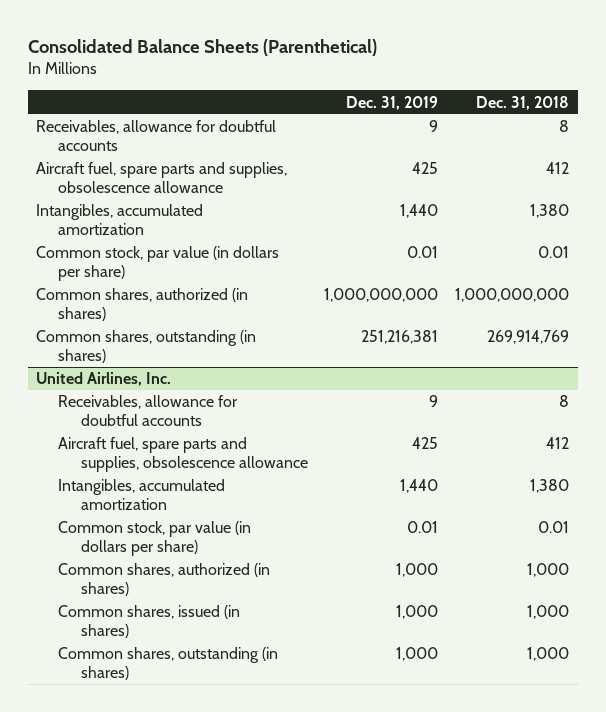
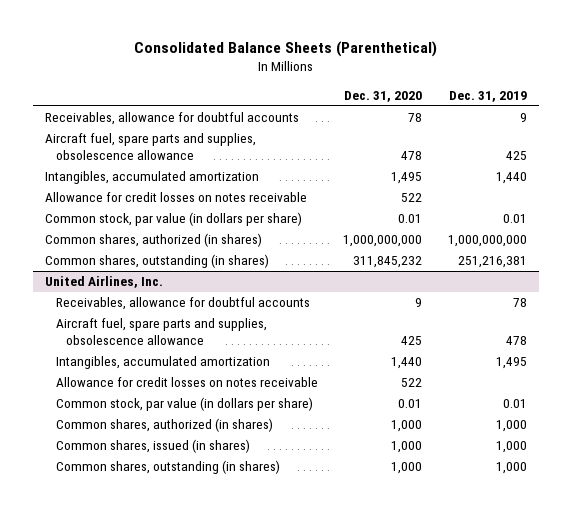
- | Dec. 31, 2019 | Dec. 31, 2018
+ | Dec. 31, 2020 | Dec. 31, 2019
+ Allowance for credit losses on notes receivable | 522 |
@ United Airlines, Inc.
- Receivables, allowance for doubtful accounts | 9 | 8
- Aircraft fuel, spare parts and supplies, obsolescence allowance | 425 | 412
- Intangibles, accumulated amortization | 1,440 | 1,380
+ Receivables, allowance for doubtful accounts | 9 | 78
+ Aircraft fuel, spare parts and supplies, obsolescence allowance | 425 | 478
+ Intangibles, accumulated amortization | 1,440 | 1,495
+ Allowance for credit losses on notes receivable | 522 |

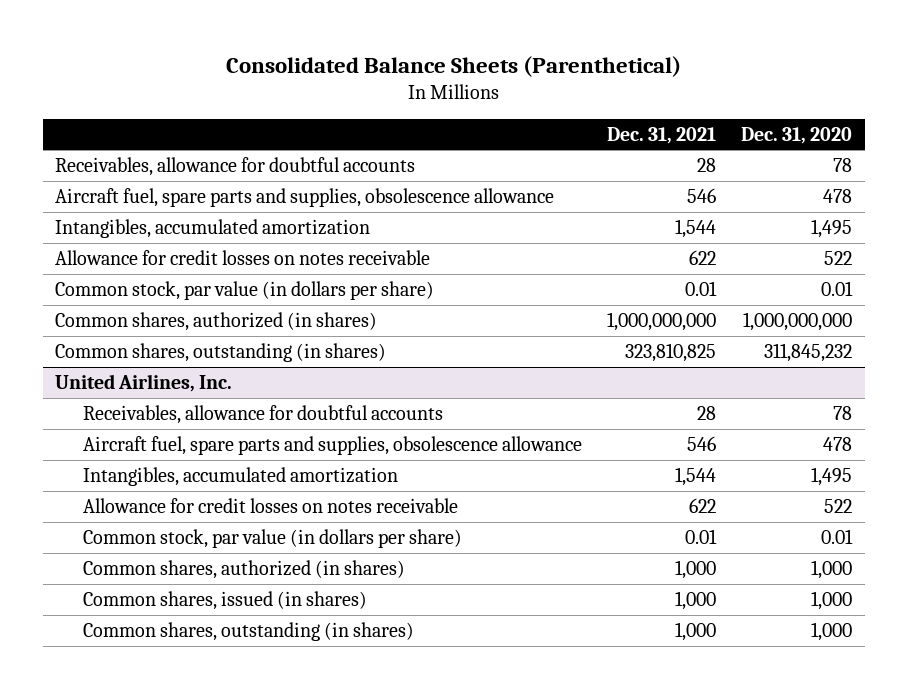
- | Dec. 31, 2020 | Dec. 31, 2019
+ | Dec. 31, 2021 | Dec. 31, 2020
@ United Airlines, Inc.
- Receivables, allowance for doubtful accounts | 9 | 78
- Aircraft fuel, spare parts and supplies, obsolescence allowance | 425 | 478
- Intangibles, accumulated amortization | 1,440 | 1,495
+ Receivables, allowance for doubtful accounts | 28 | 78
+ Aircraft fuel, spare parts and supplies, obsolescence allowance | 546 | 478
+ Intangibles, accumulated amortization | 1,544 | 1,495

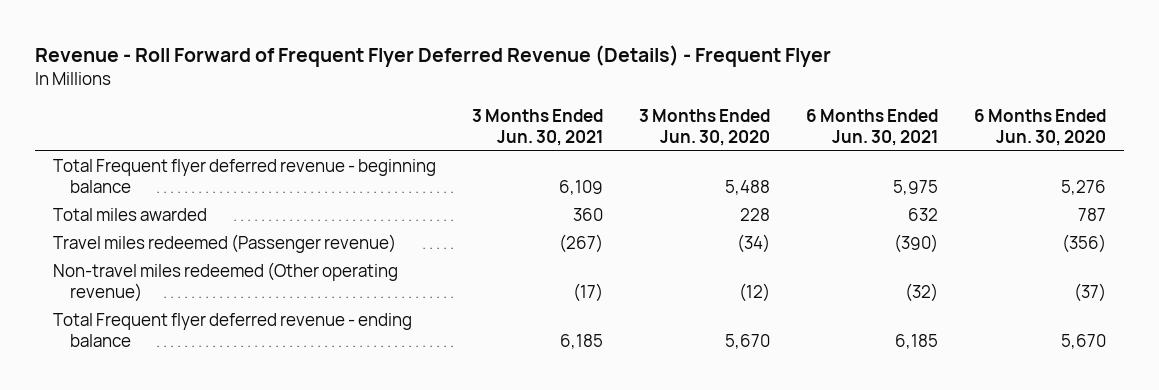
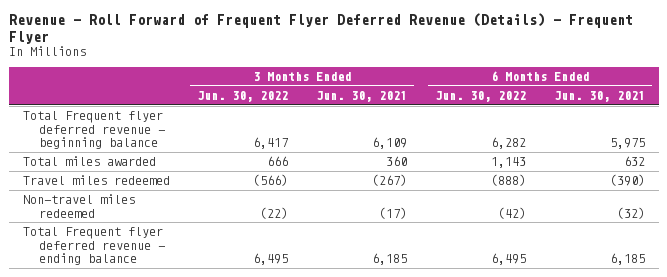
- | 3 Months Ended Jun. 30, 2021 | 3 Months Ended Jun. 30, 2020 | 6 Months Ended Jun. 30, 2021 | 6 Months Ended Jun. 30, 2020
+ | 3 Months Ended Jun. 30, 2022 | 3 Months Ended Jun. 30, 2021 | 6 Months Ended Jun. 30, 2022 | 6 Months Ended Jun. 30, 2021
- Travel miles redeemed (Passenger revenue) | (267) | (34) | (390) | (356)
- Non-travel miles redeemed (Other operating revenue) | (17) | (12) | (32) | (37)
+ Travel miles redeemed | (566) | (267) | (888) | (390)
+ Non-travel miles redeemed | (22) | (17) | (42) | (32)

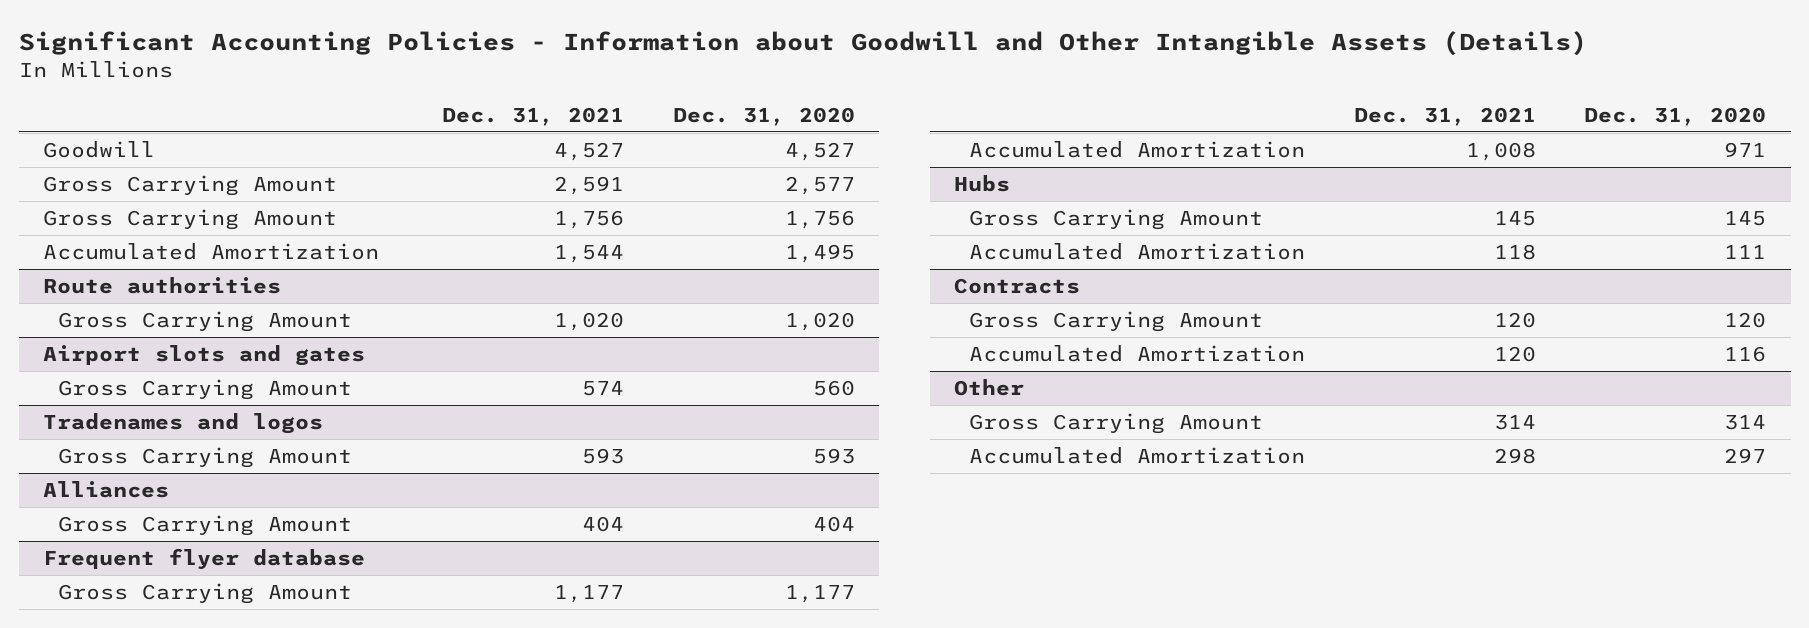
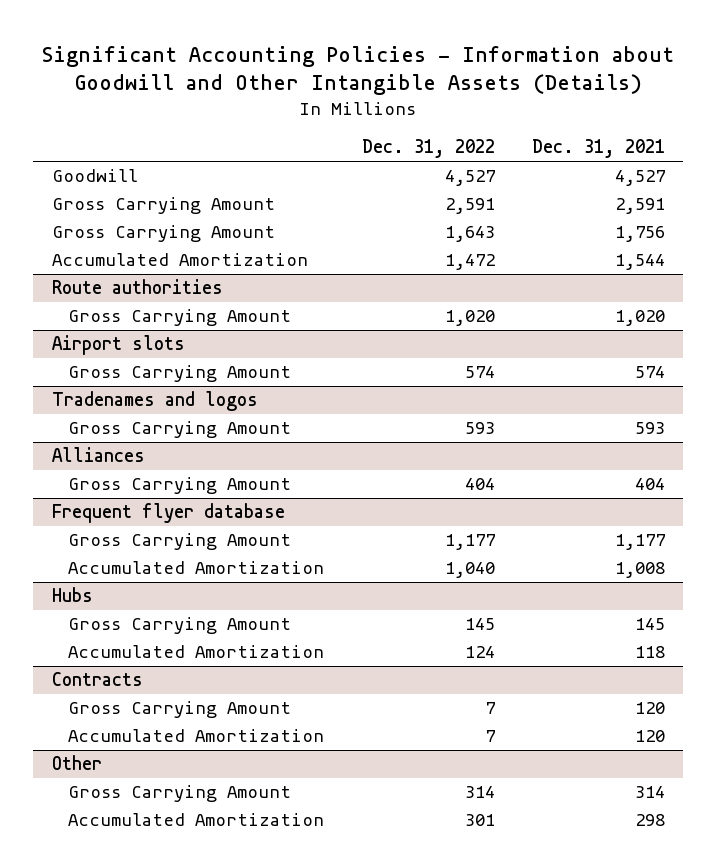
- | Dec. 31, 2021 | Dec. 31, 2020
+ | Dec. 31, 2022 | Dec. 31, 2021
- Airport slots and gates
+ Airport slots

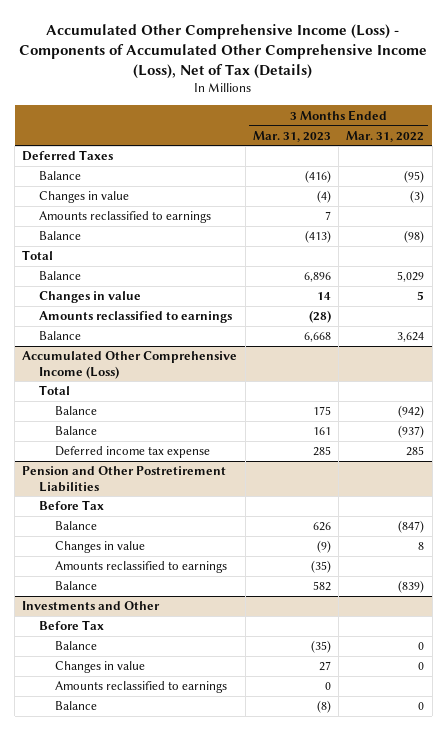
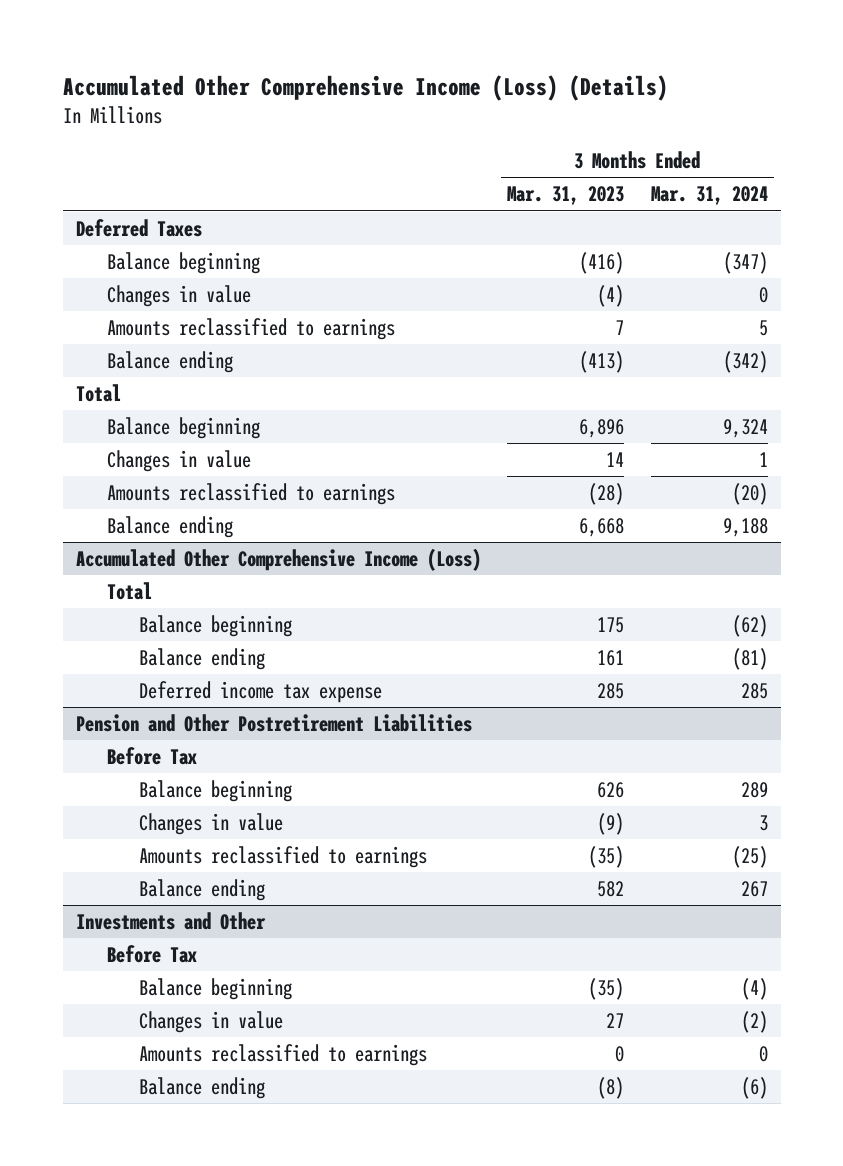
- Accumulated Other Comprehensive Income (Loss) - Components of Accumulated Other Comprehensive Income (Loss), Net of Tax (Details)
+ Accumulated Other Comprehensive Income (Loss) (Details)
- | 3 Months Ended Mar. 31, 2023 | 3 Months Ended Mar. 31, 2022
+ | 3 Months Ended Mar. 31, 2023 | 3 Months Ended Mar. 31, 2024
- Balance | (416) | (95)
+ Balance beginning | (416) | (347)
- Balance | (413) | (98)
+ Balance ending | (413) | (342)
- Balance | 6,896 | 5,029
+ Balance beginning | 6,896 | 9,324
- Balance | 6,668 | 3,624
+ Balance ending | 6,668 | 9,188
@ Accumulated Other Comprehensive Income (Loss)
- Balance | 175 | (942)
- Balance | 161 | (937)
+ Balance beginning | 175 | (62)
+ Balance ending | 161 | (81)
@ Pension and Other Postretirement Liabilities
- Balance | 626 | (847)
+ Balance beginning | 626 | 289
- Balance | 582 | (839)
+ Balance ending | 582 | 267
@ Investments and Other
- Balance | (35) | 0
+ Balance beginning | (35) | (4)
- Balance | (8) | 0
+ Balance ending | (8) | (6)

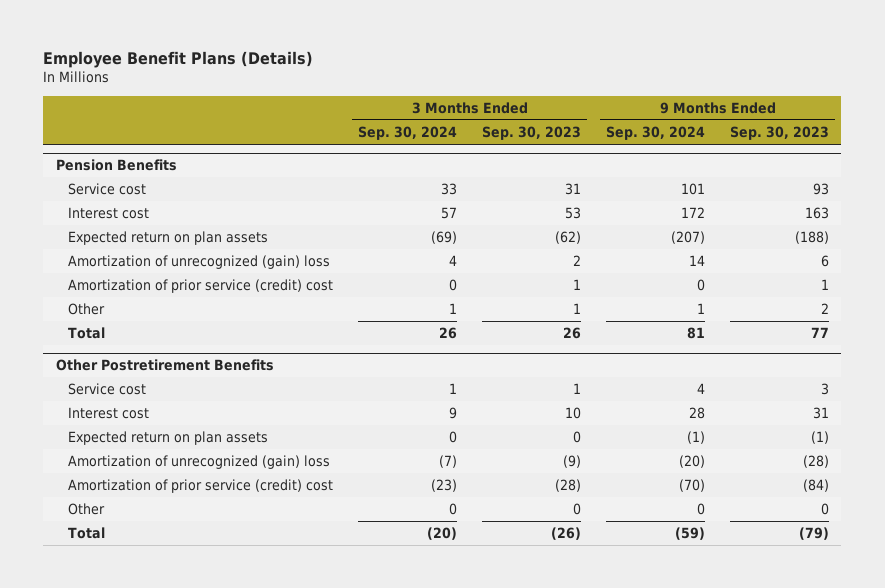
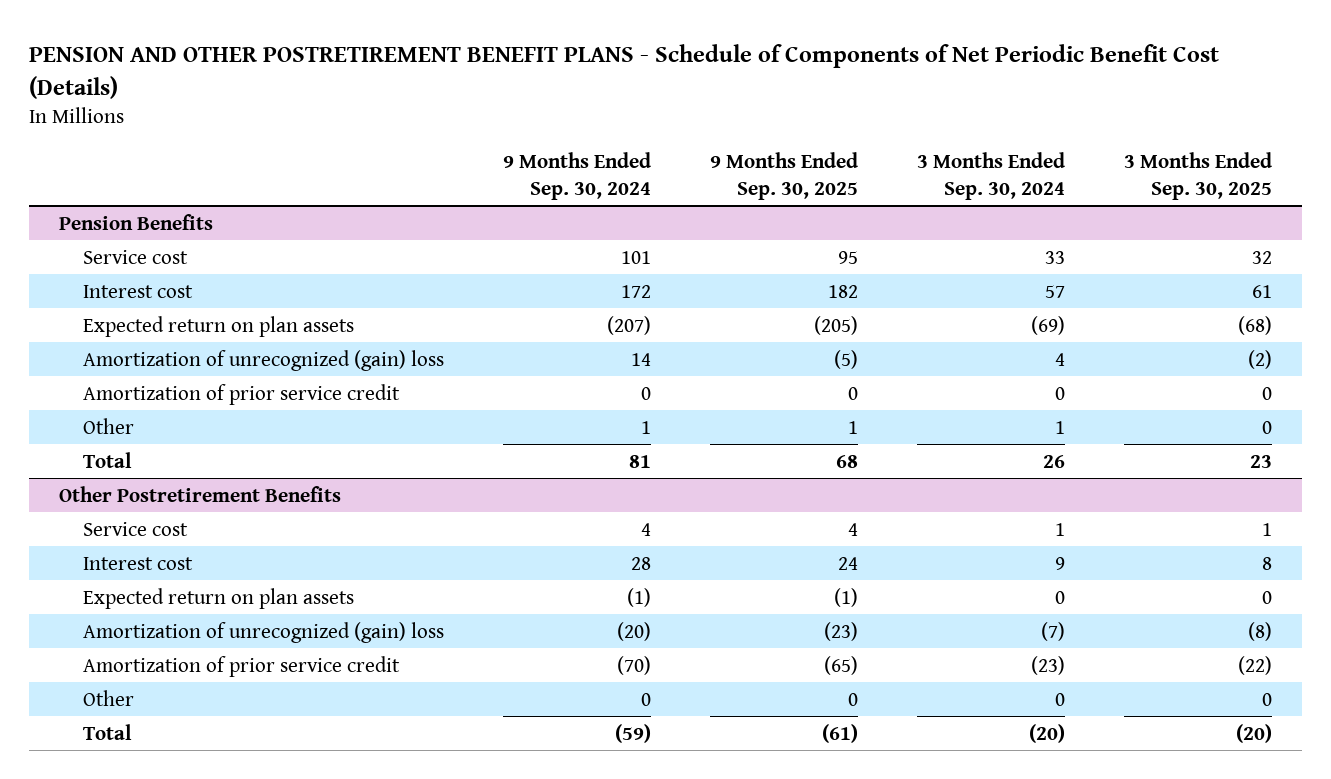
- Employee Benefit Plans (Details)
+ PENSION AND OTHER POSTRETIREMENT BENEFIT PLANS - Schedule of Components of Net Periodic Benefit Cost (Details)
- | 3 Months Ended Sep. 30, 2024 | 3 Months Ended Sep. 30, 2023 | 9 Months Ended Sep. 30, 2024 | 9 Months Ended Sep. 30, 2023
+ | 9 Months Ended Sep. 30, 2024 | 9 Months Ended Sep. 30, 2025 | 3 Months Ended Sep. 30, 2024 | 3 Months Ended Sep. 30, 2025
@ Pension Benefits
- Amortization of prior service (credit) cost | 0 | 1 | 0 | 1
+ Amortization of prior service credit | 0 | 0 | 0 | 0
@ Other Postretirement Benefits
- Amortization of prior service (credit) cost | (23) | (28) | (70) | (84)
+ Amortization of prior service credit | (70) | (65) | (23) | (22)

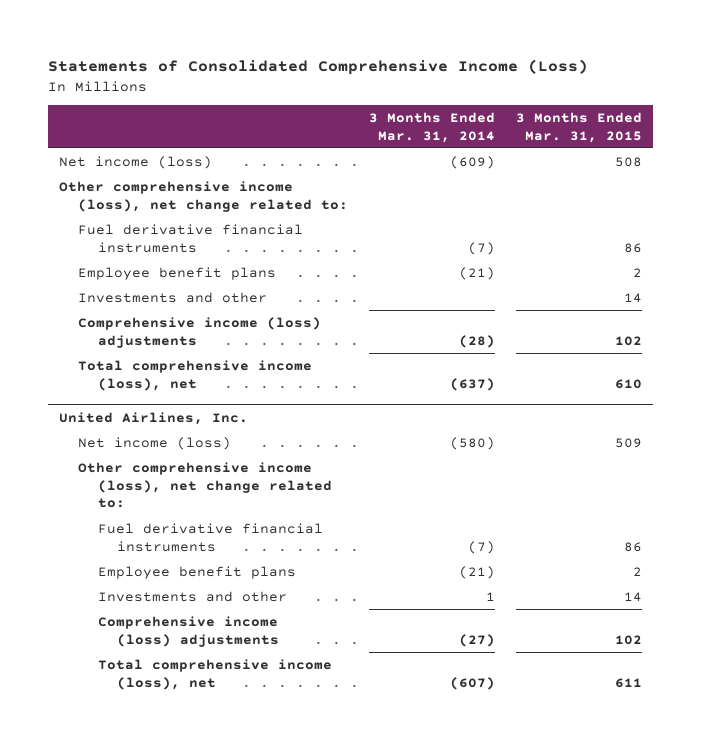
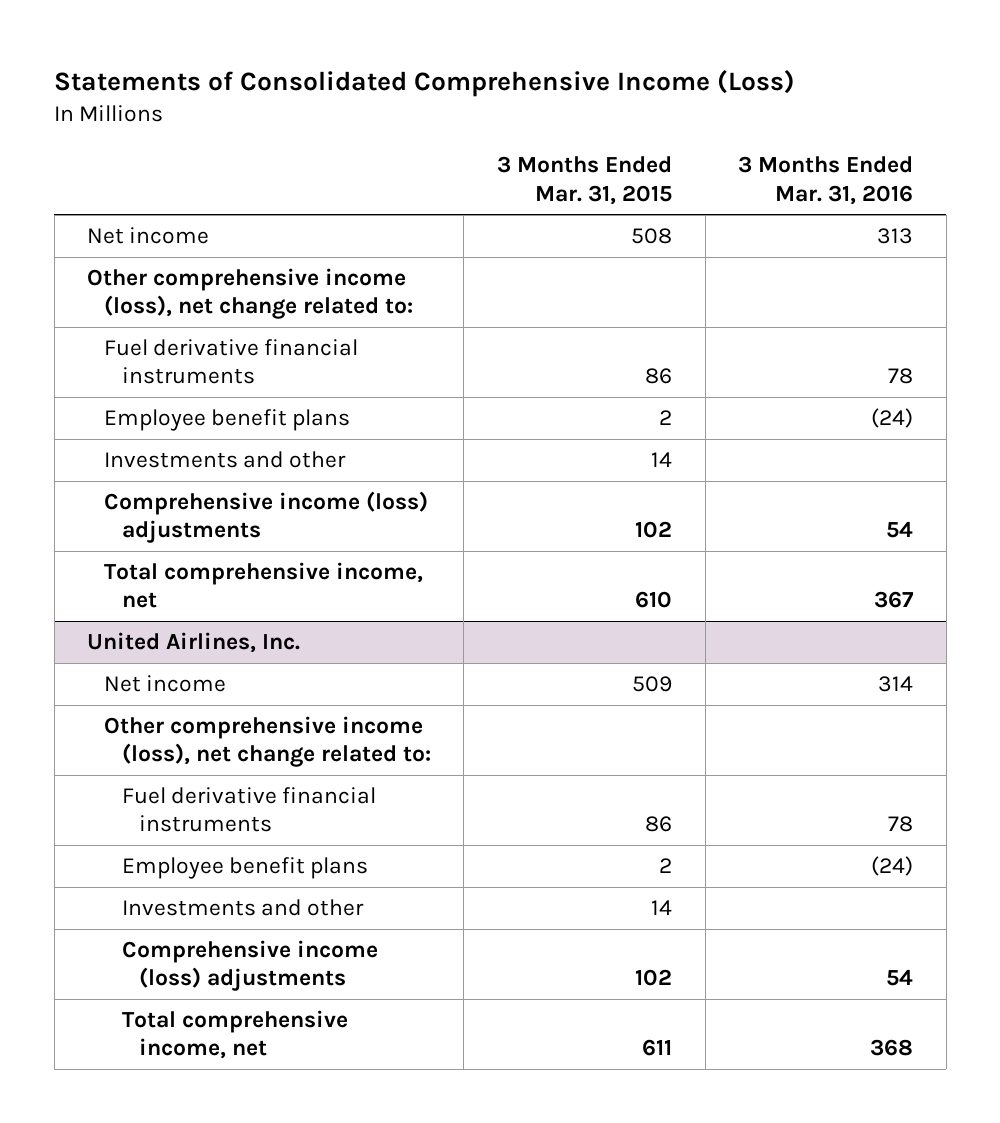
- | 3 Months Ended Mar. 31, 2014 | 3 Months Ended Mar. 31, 2015
+ | 3 Months Ended Mar. 31, 2015 | 3 Months Ended Mar. 31, 2016
- Net income (loss) | (609) | 508
+ Net income | 508 | 313
- Total comprehensive income (loss), net | (637) | 610
+ Total comprehensive income, net | 610 | 367
@ United Airlines, Inc.
- Net income (loss) | (580) | 509
+ Net income | 509 | 314
- Total comprehensive income (loss), net | (607) | 611
+ Total comprehensive income, net | 611 | 368

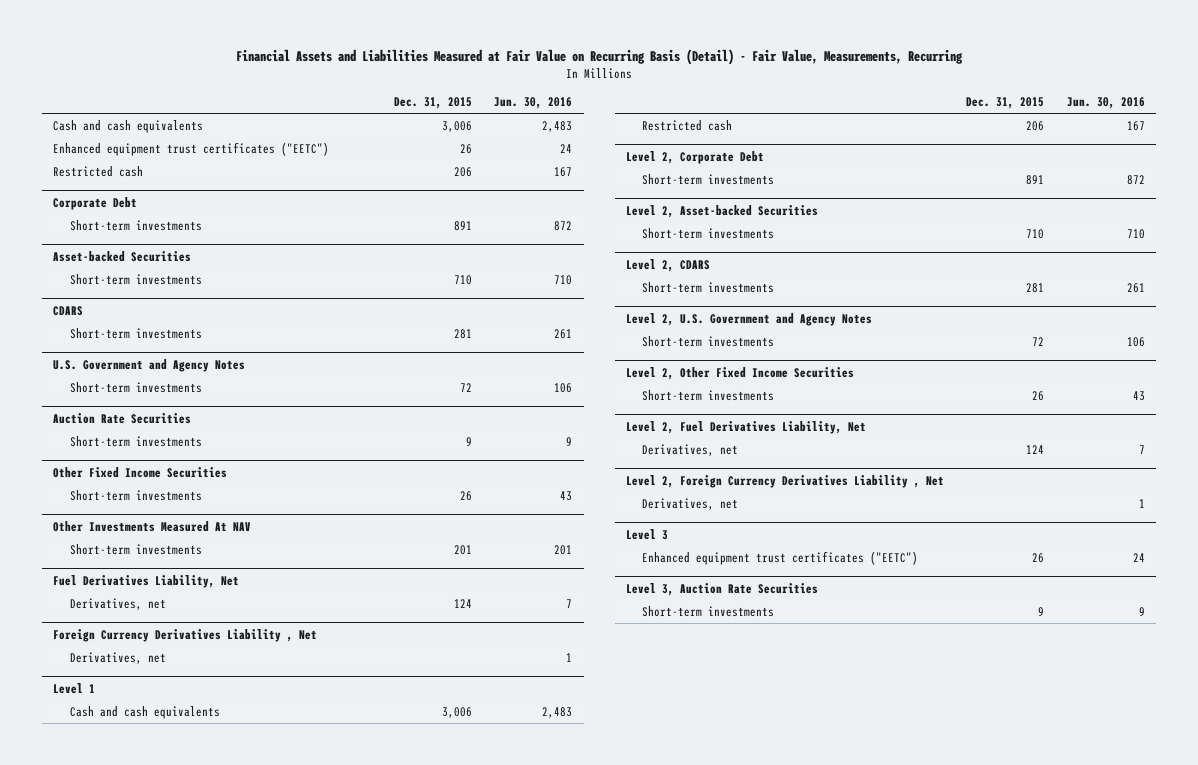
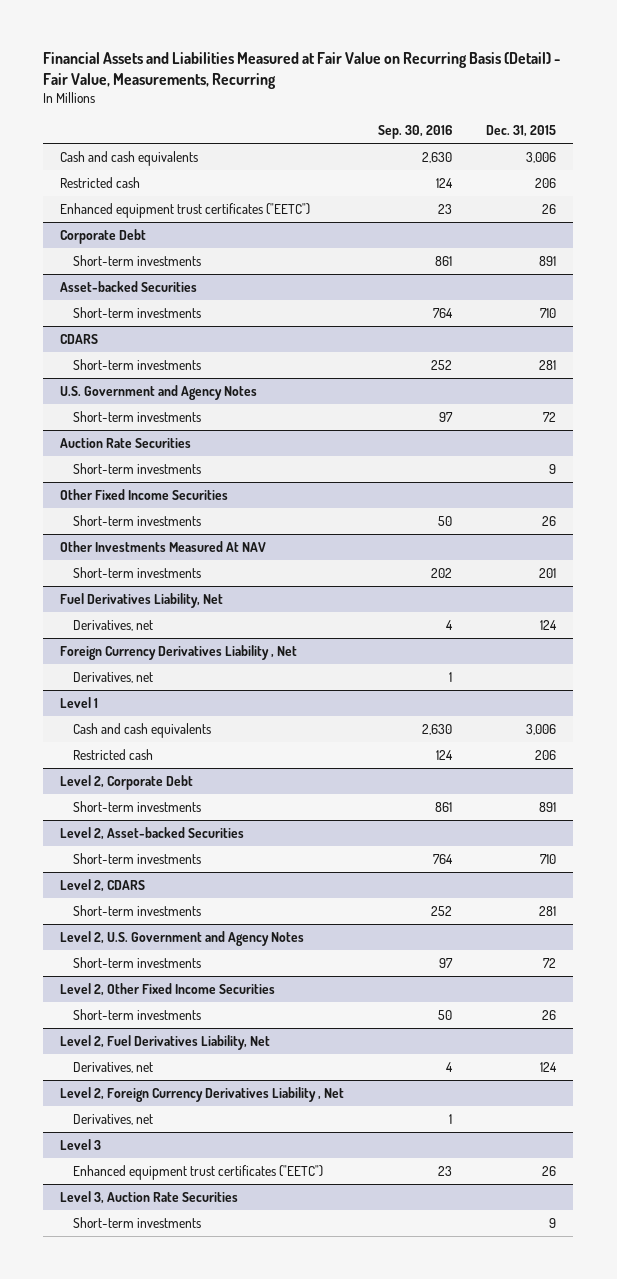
- | Dec. 31, 2015 | Jun. 30, 2016
+ | Sep. 30, 2016 | Dec. 31, 2015
moved down: Enhanced equipment trust certificates ("EETC") | 23 | 26

